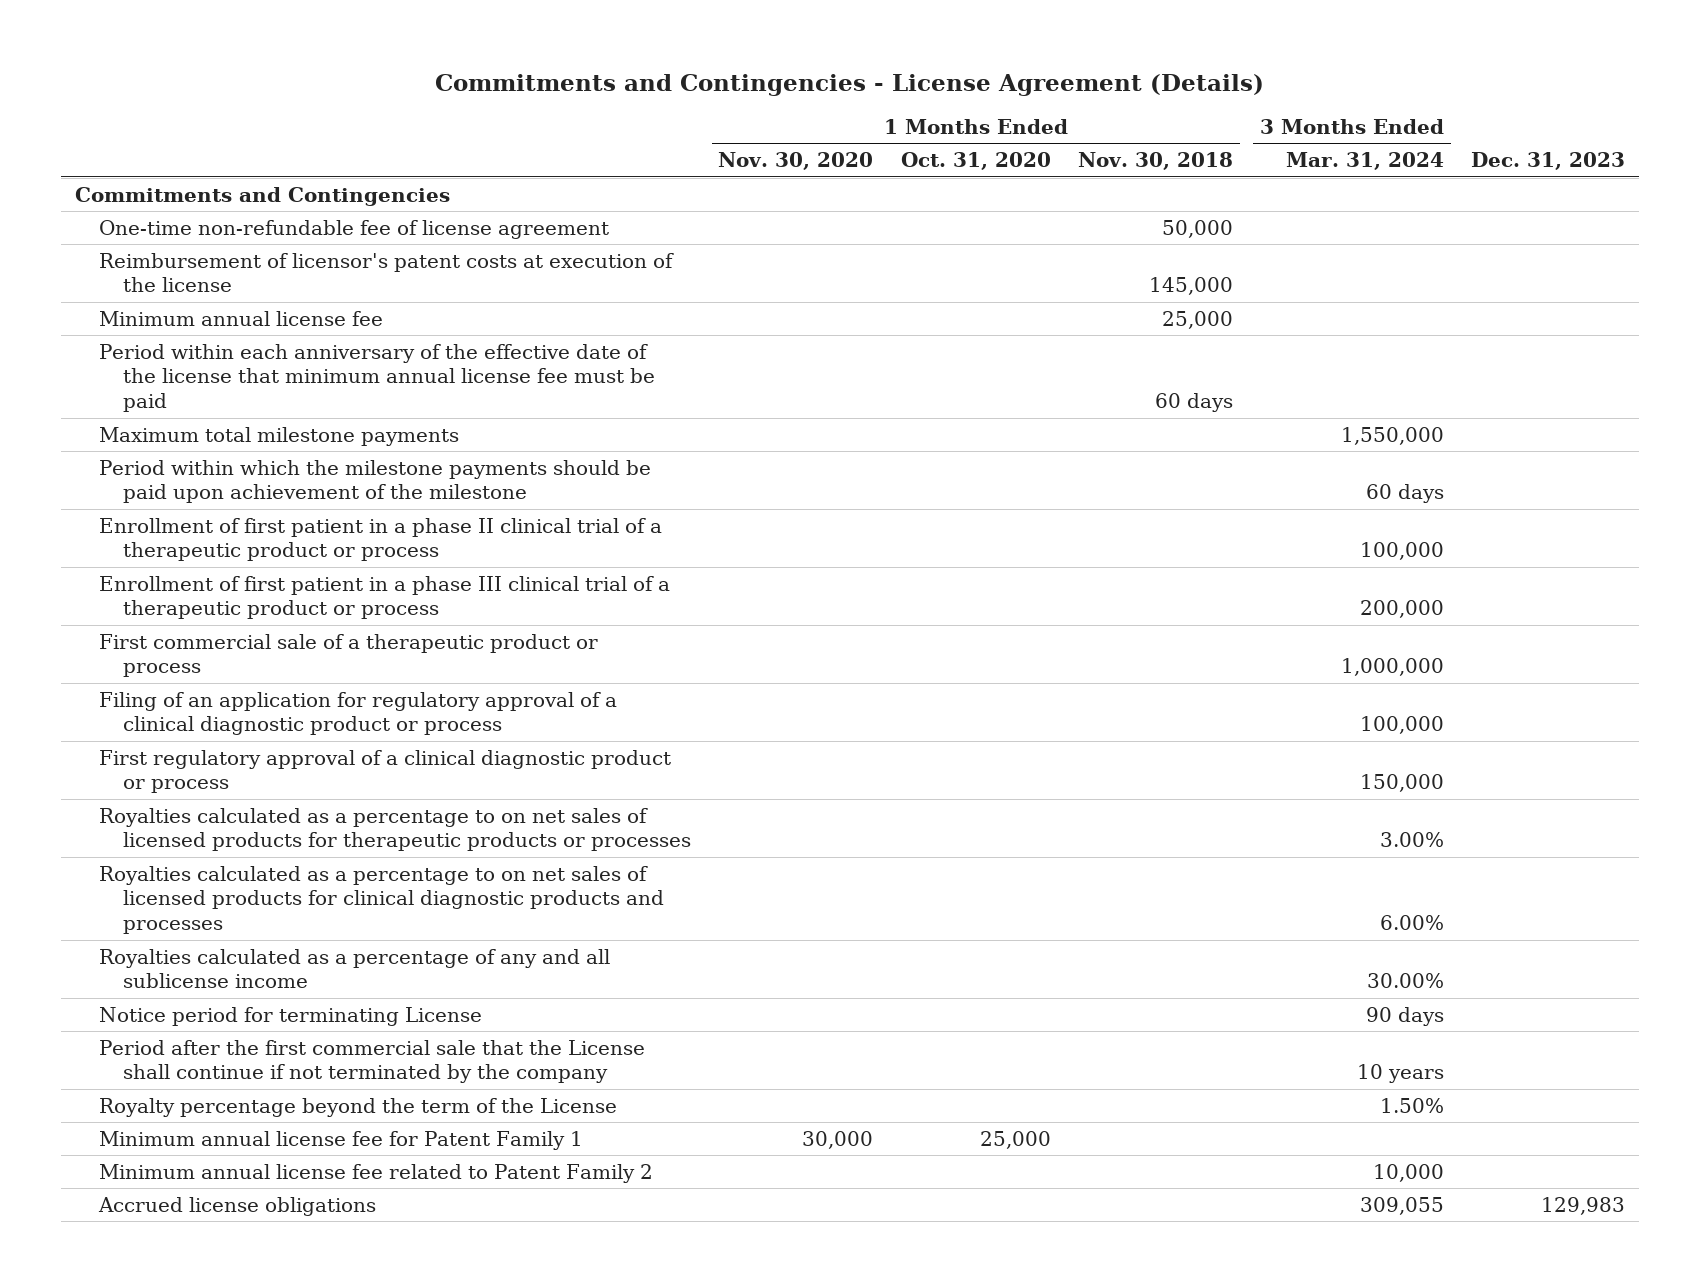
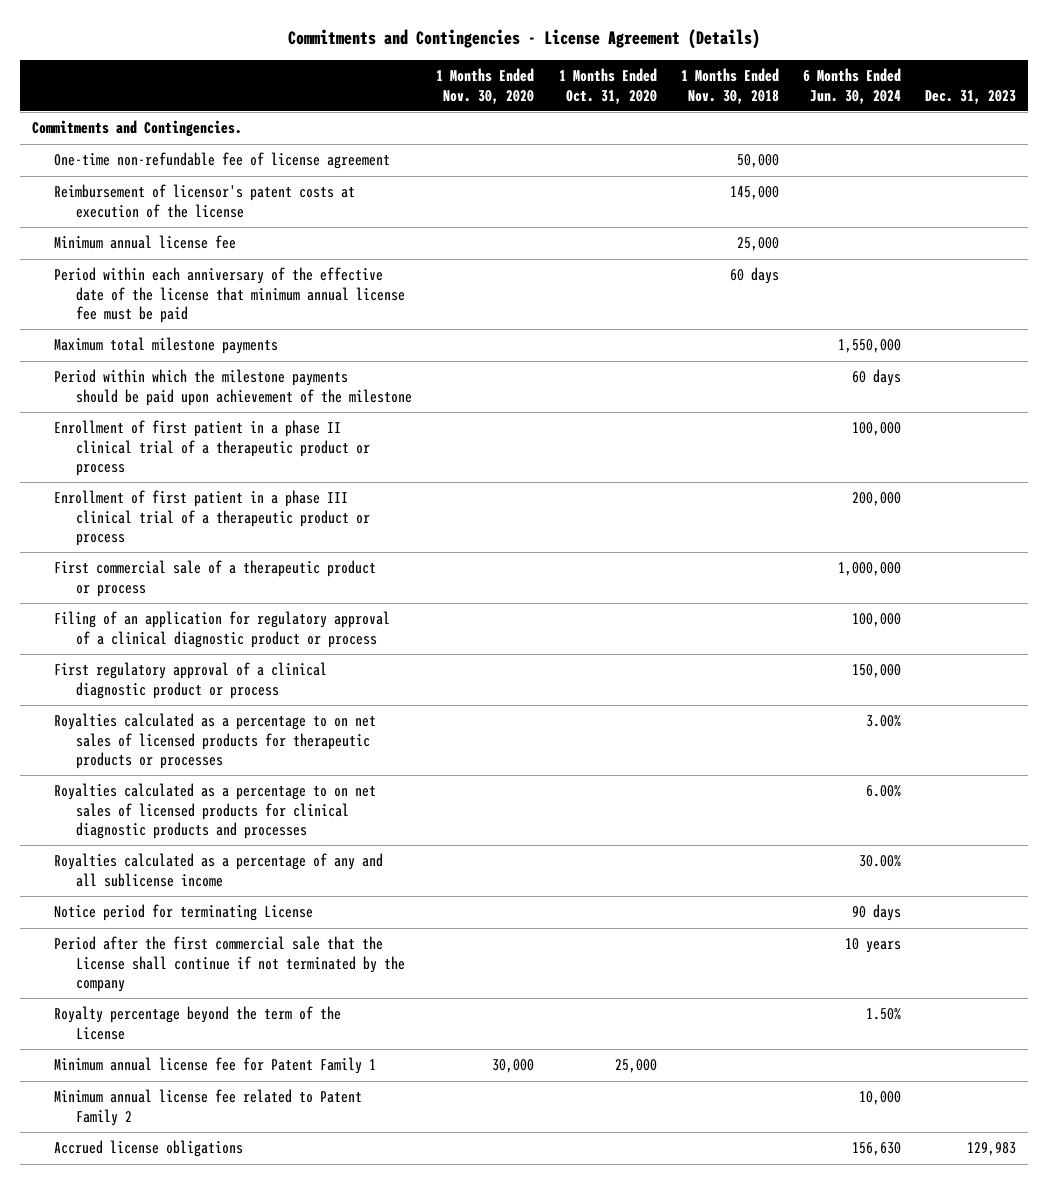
- | 1 Months Ended Nov. 30, 2020 | 1 Months Ended Oct. 31, 2020 | 1 Months Ended Nov. 30, 2018 | 3 Months Ended Mar. 31, 2024 | Dec. 31, 2023
+ | 1 Months Ended Nov. 30, 2020 | 1 Months Ended Oct. 31, 2020 | 1 Months Ended Nov. 30, 2018 | 6 Months Ended Jun. 30, 2024 | Dec. 31, 2023
- Commitments and Contingencies
+ Commitments and Contingencies.

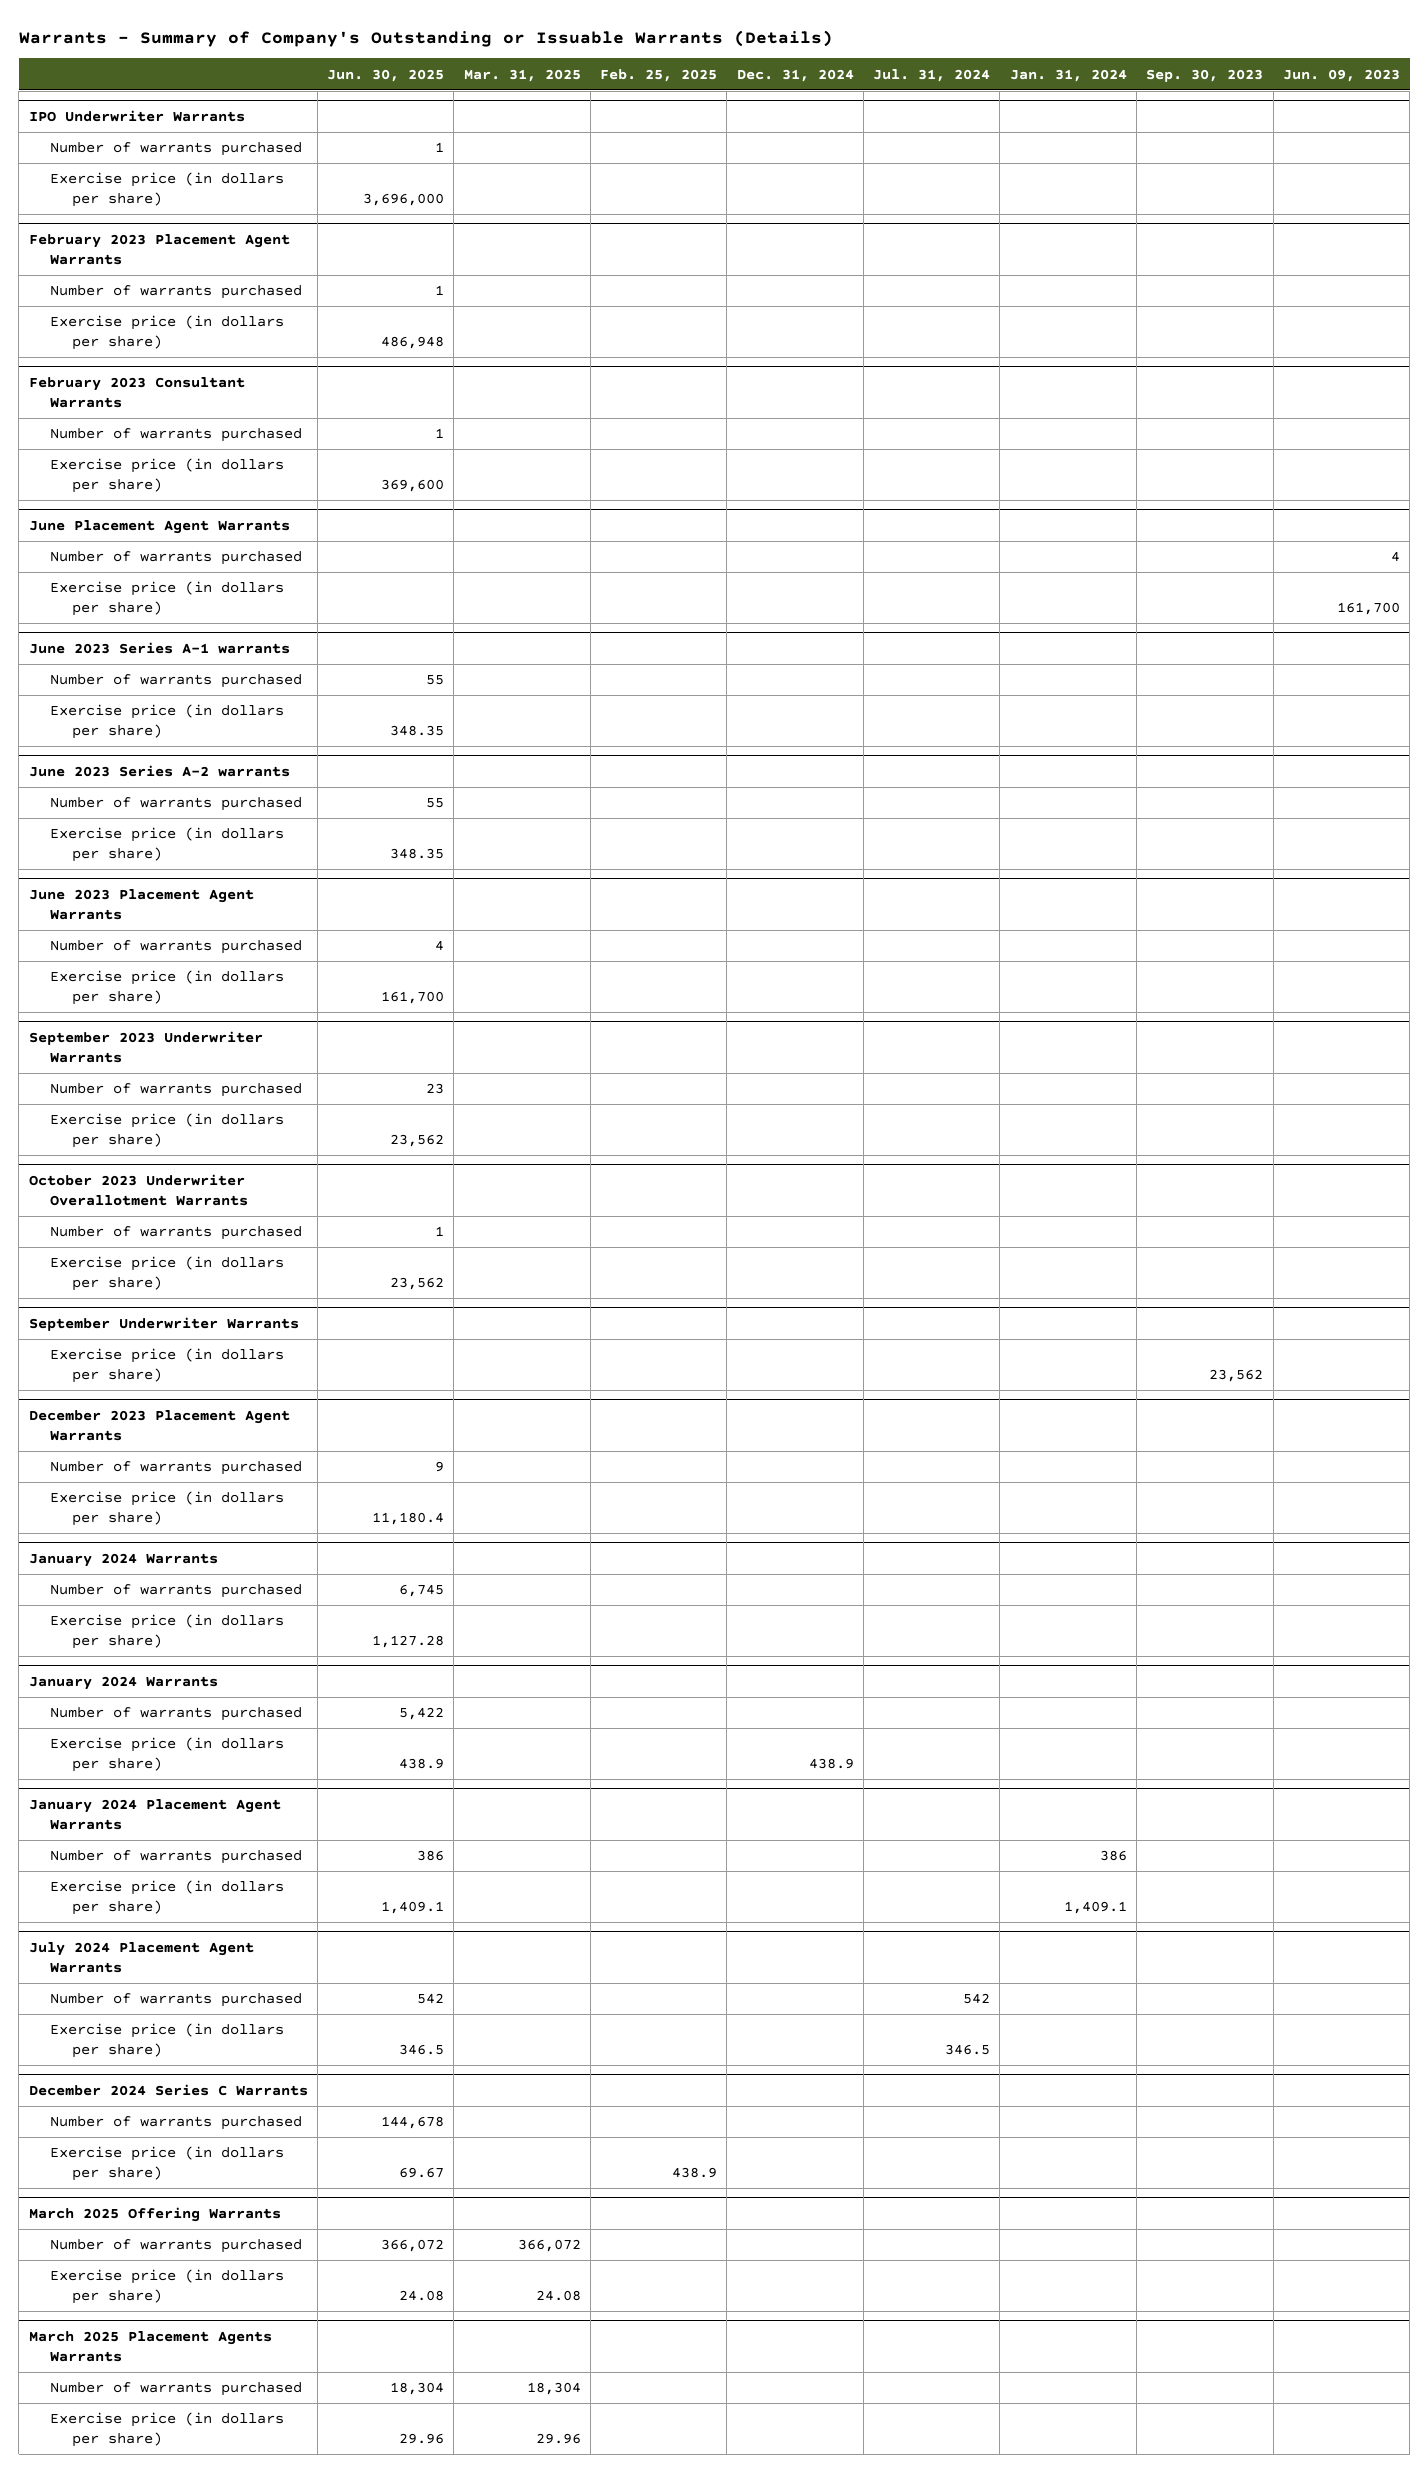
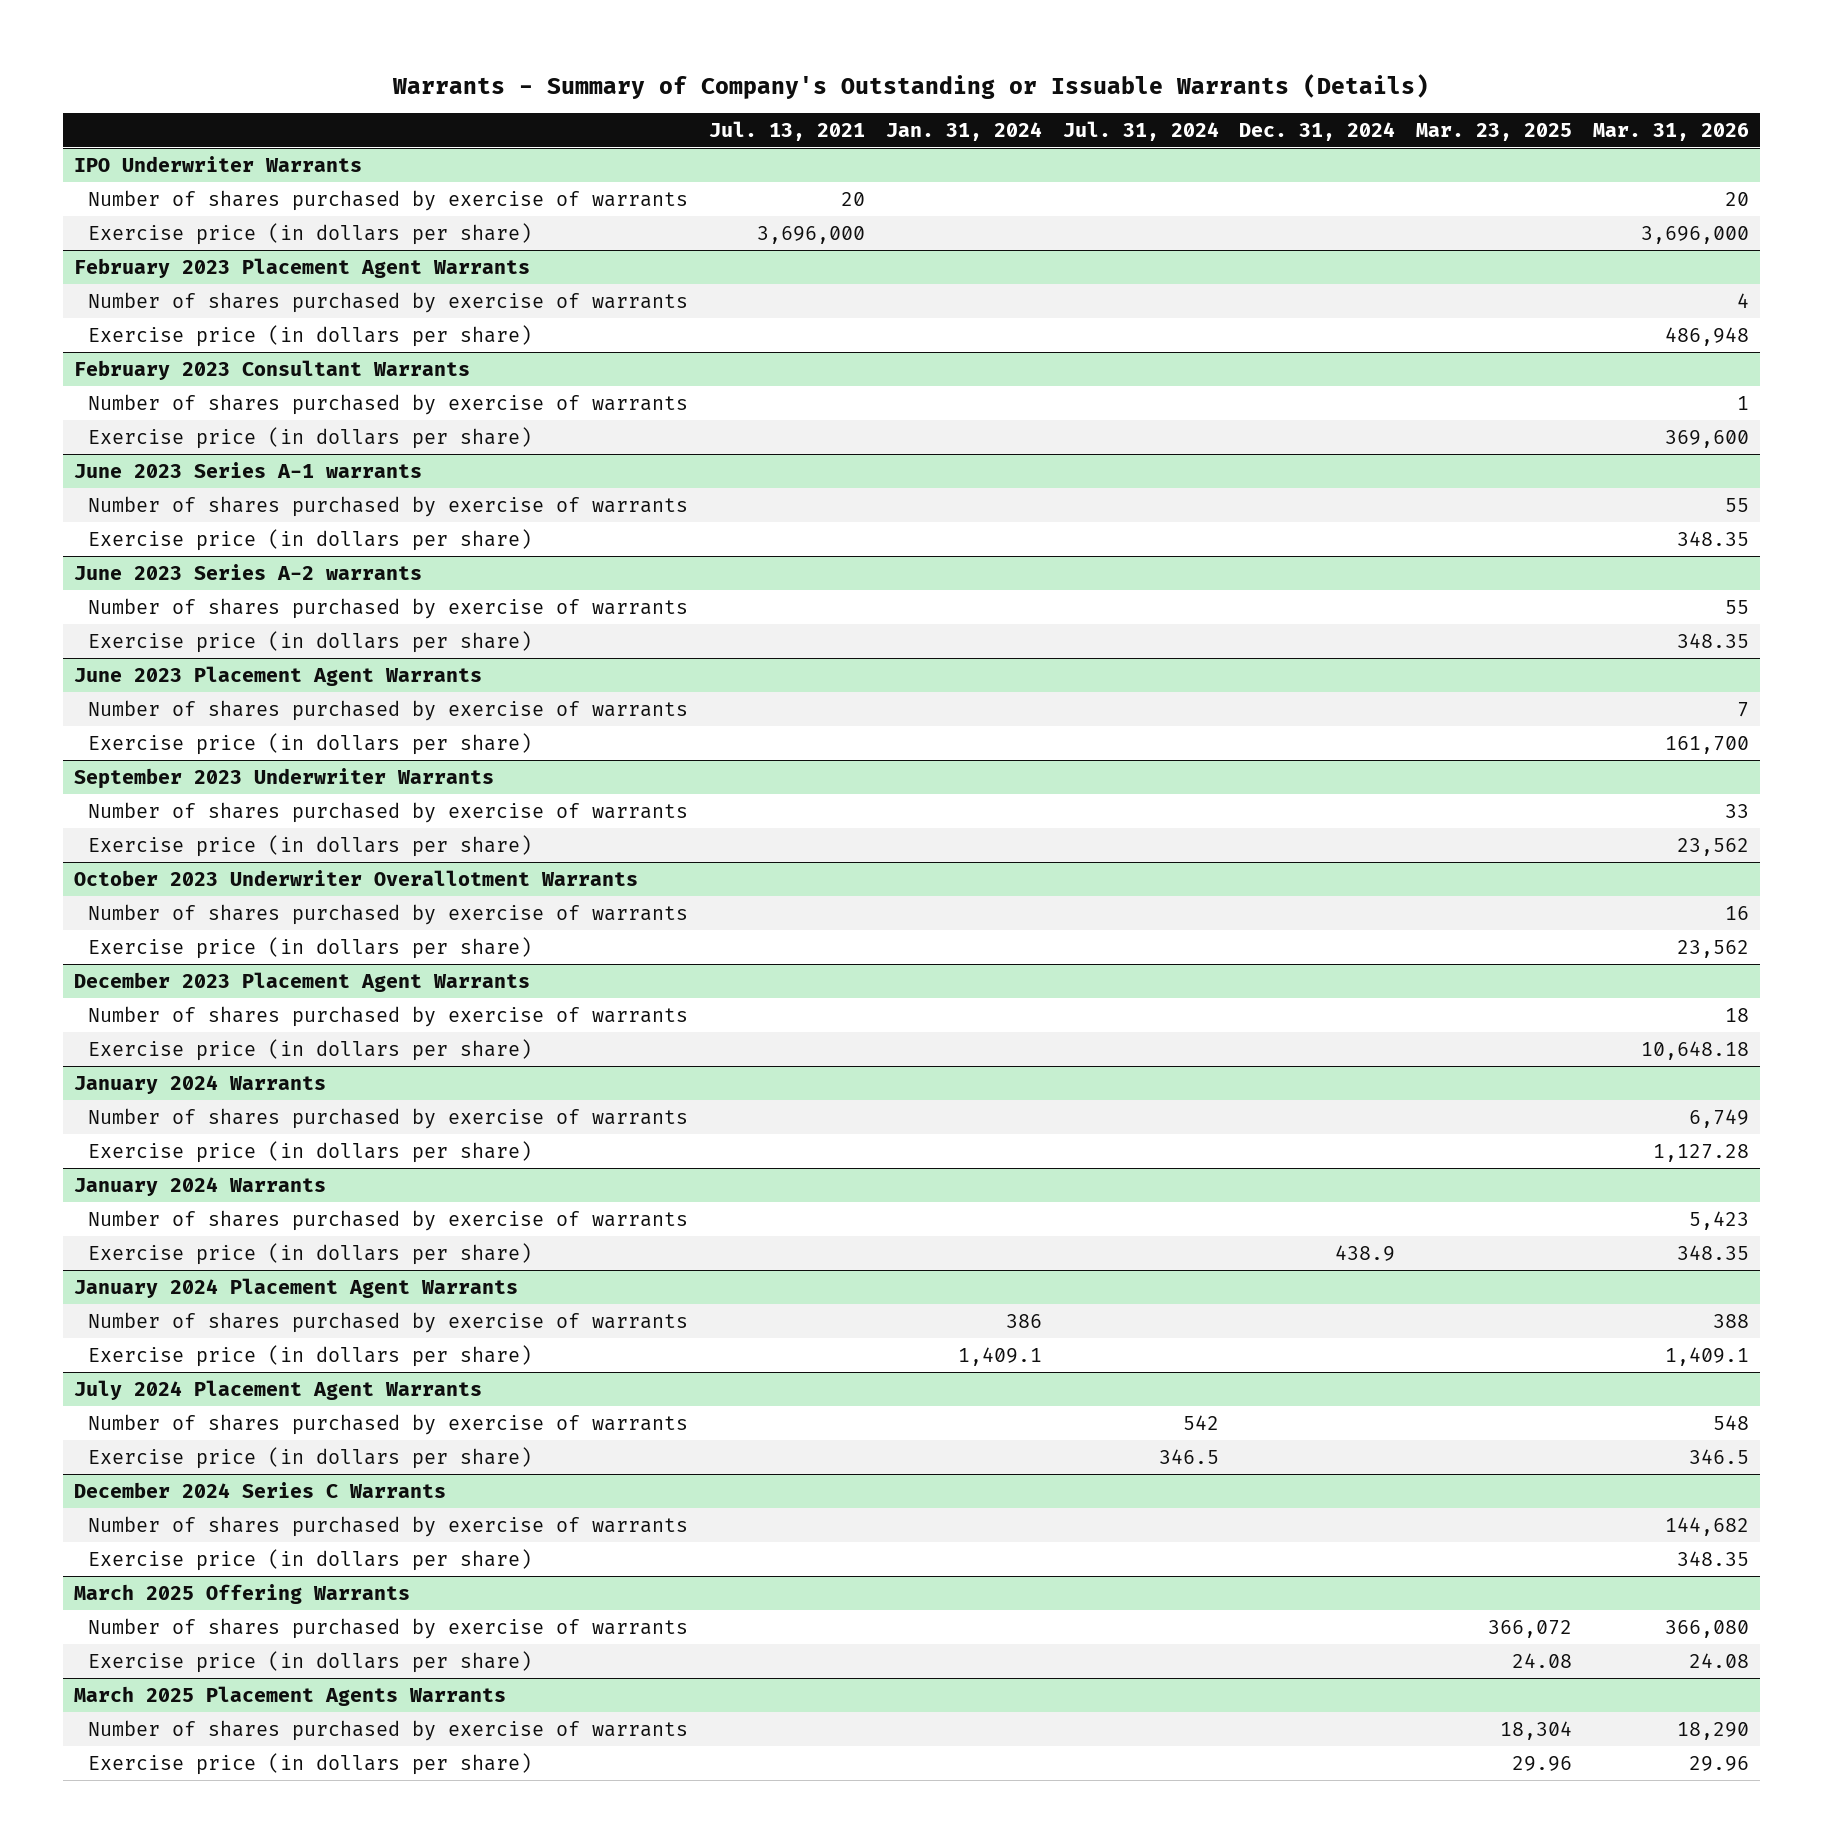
- | Jun. 30, 2025 | Mar. 31, 2025 | Feb. 25, 2025 | Dec. 31, 2024 | Jul. 31, 2024 | Jan. 31, 2024 | Sep. 30, 2023 | Jun. 09, 2023
+ | Jul. 13, 2021 | Jan. 31, 2024 | Jul. 31, 2024 | Dec. 31, 2024 | Mar. 23, 2025 | Mar. 31, 2026
@ IPO Underwriter Warrants
- Number of warrants purchased | 1 | | | | | | |
+ Number of shares purchased by exercise of warrants | 20 | | | | | 20
@ February 2023 Placement Agent Warrants
- Number of warrants purchased | 1 | | | | | | |
+ Number of shares purchased by exercise of warrants | | | | | | 4
@ February 2023 Consultant Warrants
- Number of warrants purchased | 1 | | | | | | |
+ Number of shares purchased by exercise of warrants | | | | | | 1
- June Placement Agent Warrants
- Number of warrants purchased | | | | | | | | 4
- Exercise price (in dollars per share) | | | | | | | | 161,700
@ June 2023 Series A-1 warrants
- Number of warrants purchased | 55 | | | | | | |
+ Number of shares purchased by exercise of warrants | | | | | | 55
@ June 2023 Series A-2 warrants
- Number of warrants purchased | 55 | | | | | | |
+ Number of shares purchased by exercise of warrants | | | | | | 55
@ June 2023 Placement Agent Warrants
- Number of warrants purchased | 4 | | | | | | |
+ Number of shares purchased by exercise of warrants | | | | | | 7
@ September 2023 Underwriter Warrants
- Number of warrants purchased | 23 | | | | | | |
+ Number of shares purchased by exercise of warrants | | | | | | 33
@ October 2023 Underwriter Overallotment Warrants
- Number of warrants purchased | 1 | | | | | | |
+ Number of shares purchased by exercise of warrants | | | | | | 16
- September Underwriter Warrants
- Exercise price (in dollars per share) | | | | | | | 23,562 |
@ December 2023 Placement Agent Warrants
- Number of warrants purchased | 9 | | | | | | |
+ Number of shares purchased by exercise of warrants | | | | | | 18
@ January 2024 Warrants
- Number of warrants purchased | 6,745 | | | | | | |
+ Number of shares purchased by exercise of warrants | | | | | | 6,749
- Number of warrants purchased | 5,422 | | | | | | |
+ Number of shares purchased by exercise of warrants | | | | | | 5,423
@ January 2024 Placement Agent Warrants
- Number of warrants purchased | 386 | | | | | 386 | |
+ Number of shares purchased by exercise of warrants | | 386 | | | | 388
@ July 2024 Placement Agent Warrants
- Number of warrants purchased | 542 | | | | 542 | | |
+ Number of shares purchased by exercise of warrants | | | 542 | | | 548
@ December 2024 Series C Warrants
- Number of warrants purchased | 144,678 | | | | | | |
+ Number of shares purchased by exercise of warrants | | | | | | 144,682
@ March 2025 Offering Warrants
- Number of warrants purchased | 366,072 | 366,072 | | | | | |
+ Number of shares purchased by exercise of warrants | | | | | 366,072 | 366,080
@ March 2025 Placement Agents Warrants
- Number of warrants purchased | 18,304 | 18,304 | | | | | |
+ Number of shares purchased by exercise of warrants | | | | | 18,304 | 18,290

